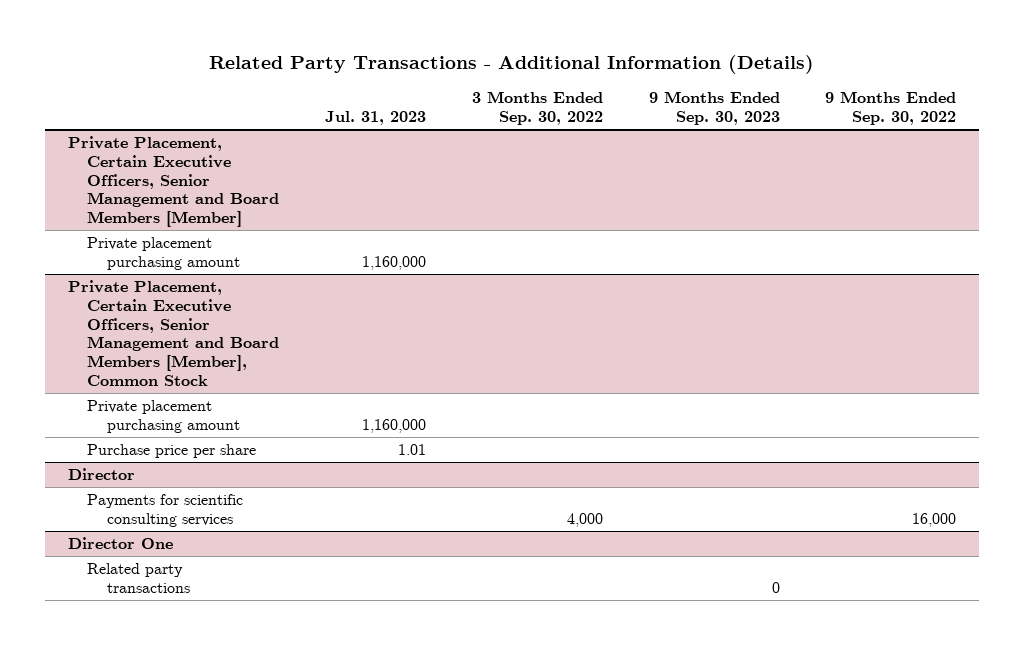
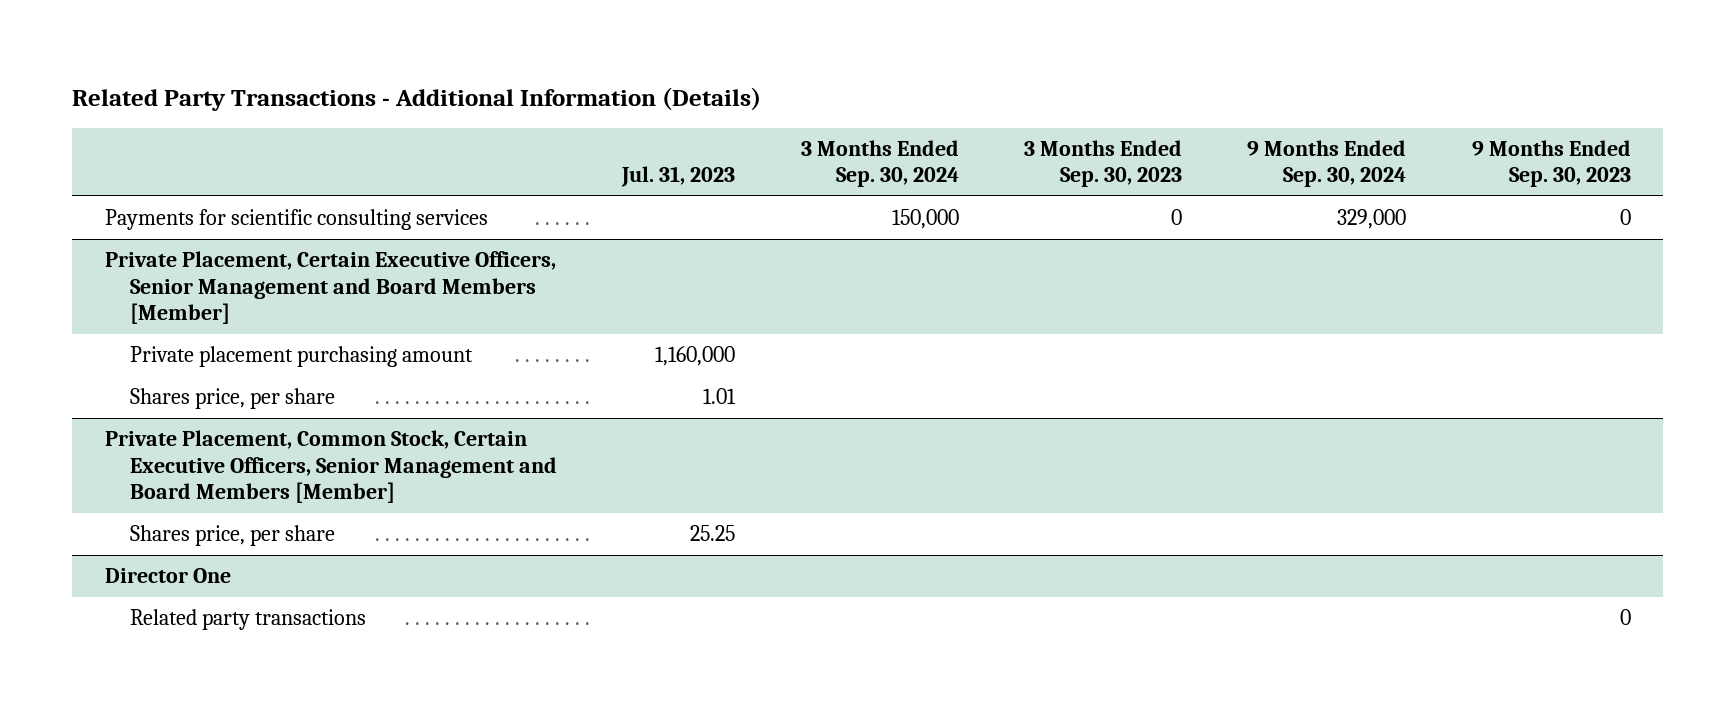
- | Jul. 31, 2023 | 3 Months Ended Sep. 30, 2022 | 9 Months Ended Sep. 30, 2023 | 9 Months Ended Sep. 30, 2022
+ | Jul. 31, 2023 | 3 Months Ended Sep. 30, 2024 | 3 Months Ended Sep. 30, 2023 | 9 Months Ended Sep. 30, 2024 | 9 Months Ended Sep. 30, 2023
+ Payments for scientific consulting services | | 150,000 | 0 | 329,000 | 0
- Private Placement, Certain Executive Officers, Senior Management and Board Members [Member], Common Stock
- Private placement purchasing amount | 1,160,000 | | |
- Purchase price per share | 1.01 | | |
- Director
- Payments for scientific consulting services | | 4,000 | | 16,000
@ Private Placement, Certain Executive Officers, Senior Management and Board Members [Member]
+ Shares price, per share | 1.01 | | | |
+ Private Placement, Common Stock, Certain Executive Officers, Senior Management and Board Members [Member]
+ Shares price, per share | 25.25 | | | |

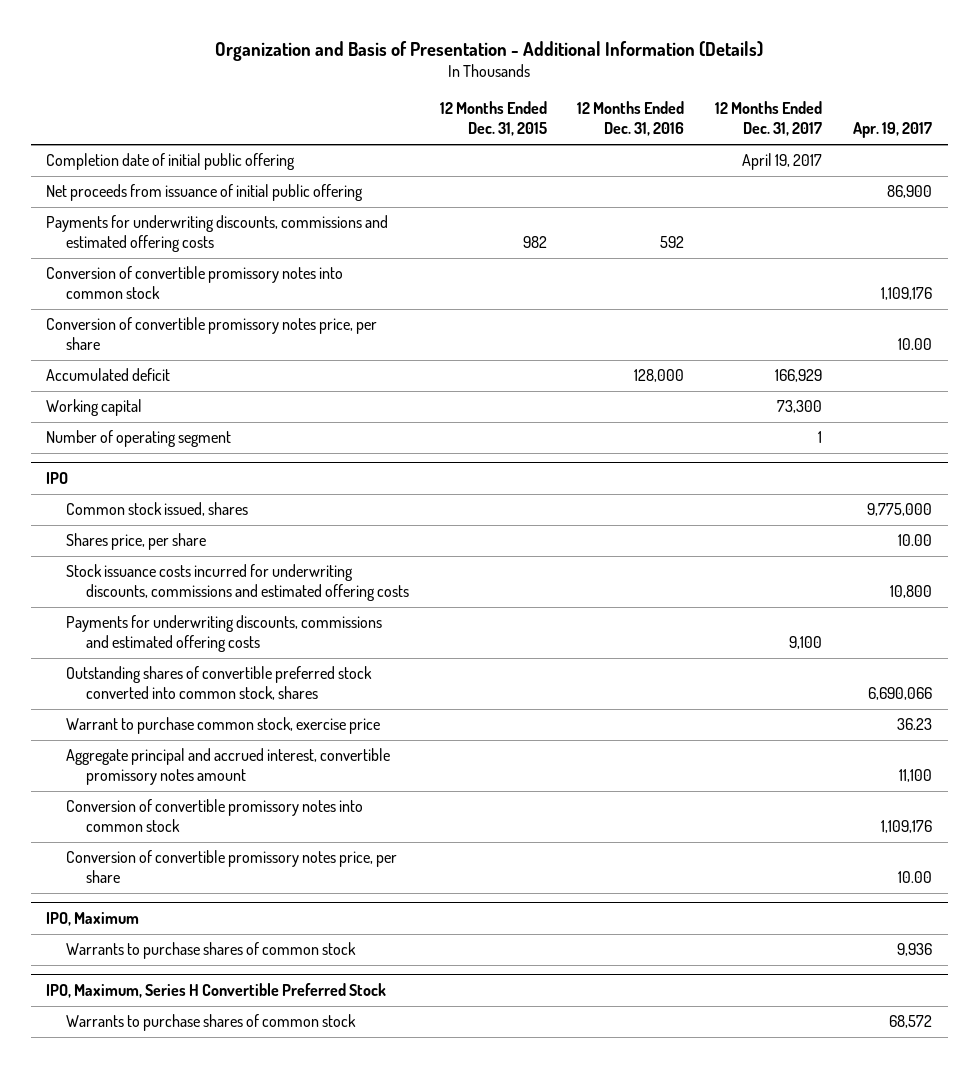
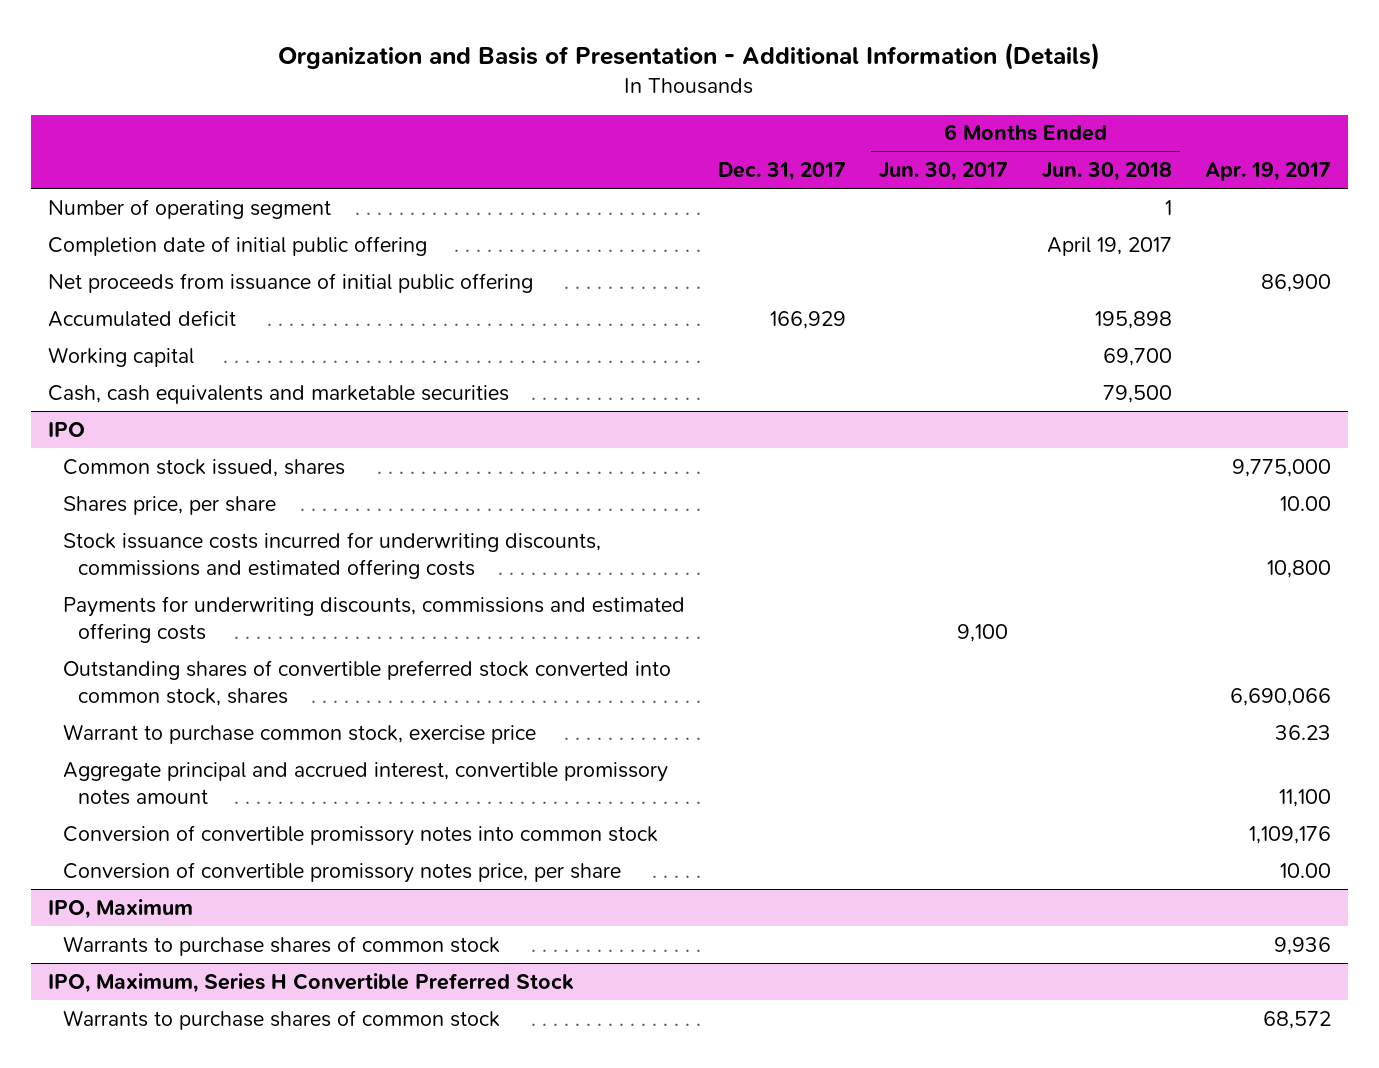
- | 12 Months Ended Dec. 31, 2015 | 12 Months Ended Dec. 31, 2016 | 12 Months Ended Dec. 31, 2017 | Apr. 19, 2017
+ | Dec. 31, 2017 | 6 Months Ended Jun. 30, 2017 | 6 Months Ended Jun. 30, 2018 | Apr. 19, 2017
moved up: Number of operating segment | | | 1 |
- Payments for underwriting discounts, commissions and estimated offering costs | 982 | 592 | |
- Conversion of convertible promissory notes into common stock | | | | 1,109,176
- Conversion of convertible promissory notes price, per share | | | | 10.00
+ Cash, cash equivalents and marketable securities | | | 79,500 |

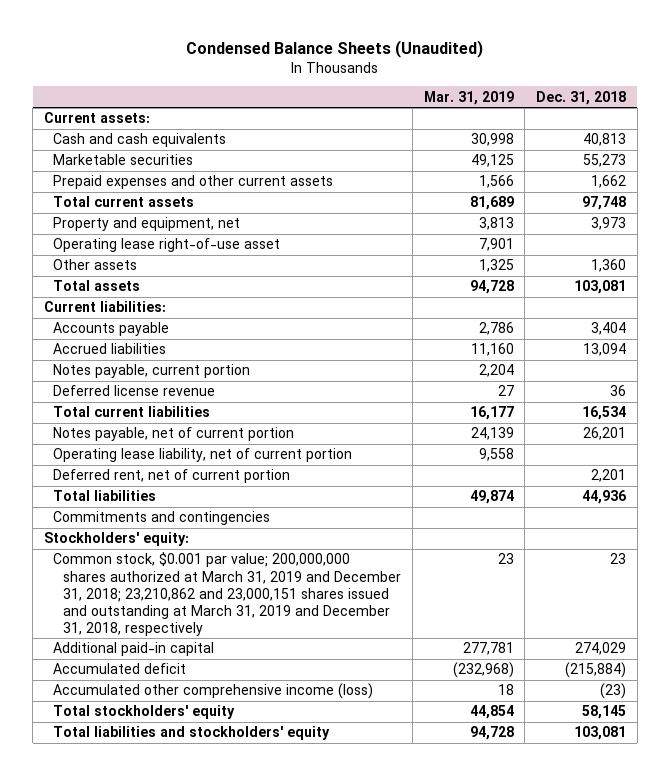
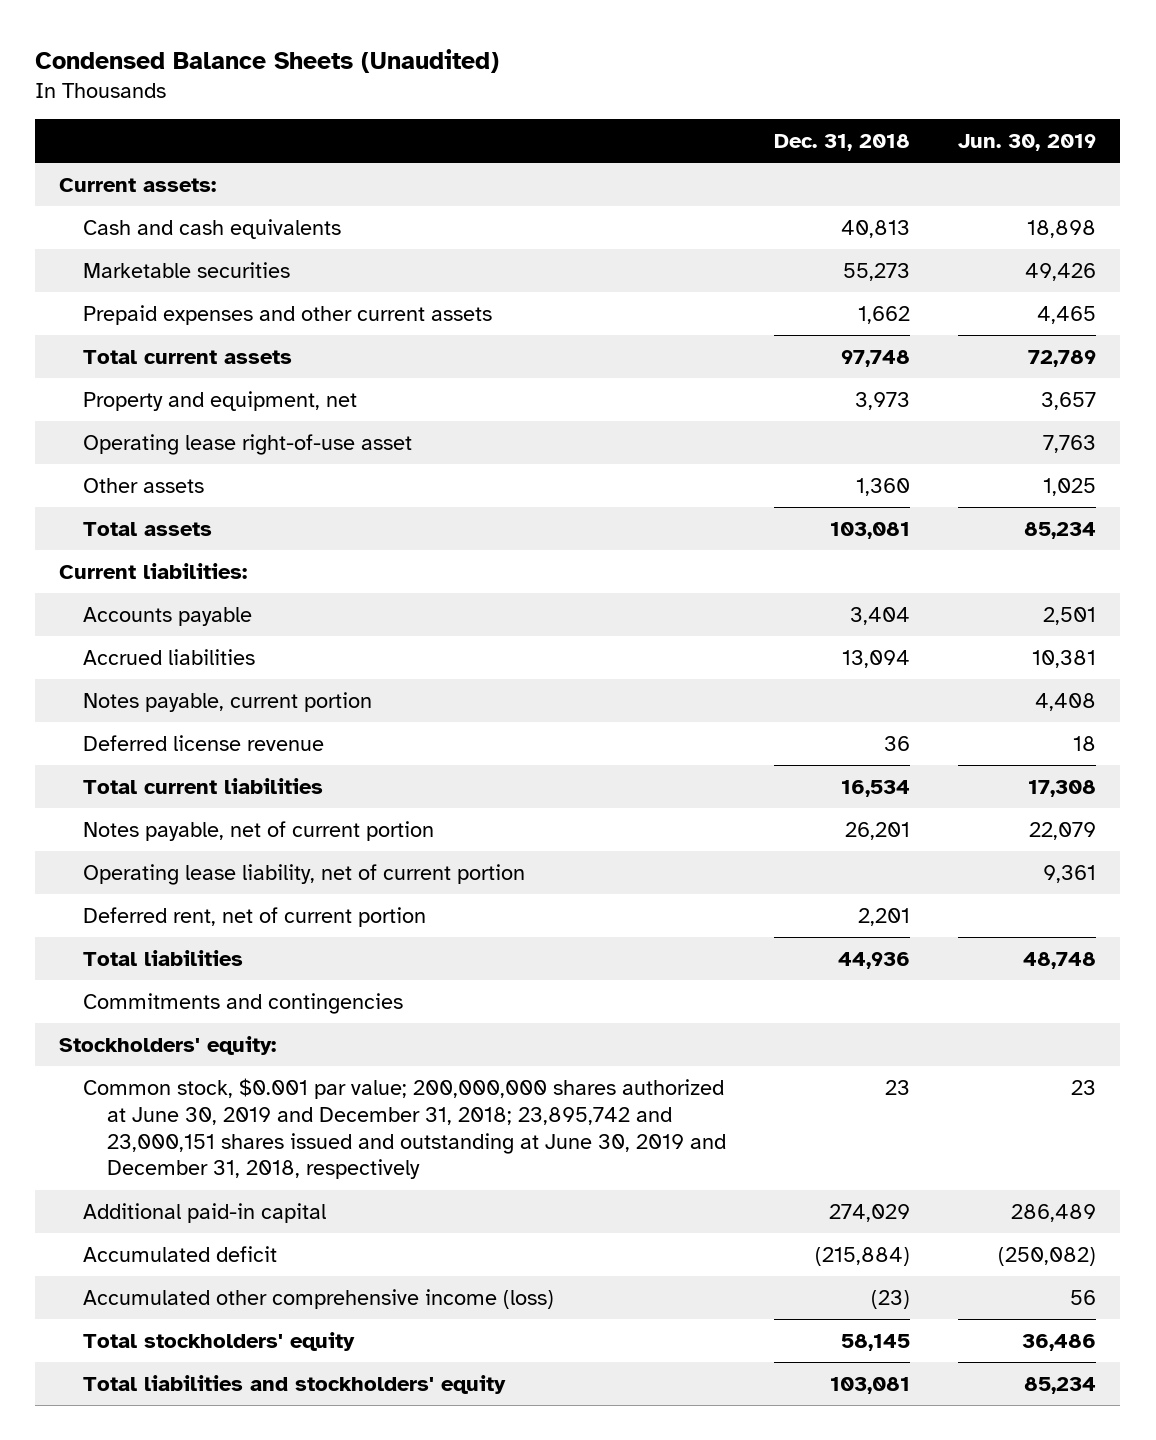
- | Mar. 31, 2019 | Dec. 31, 2018
+ | Dec. 31, 2018 | Jun. 30, 2019
- Common stock, $0.001 par value; 200,000,000 shares authorized at March 31, 2019 and December 31, 2018; 23,210,862 and 23,000,151 shares issued and outstanding at March 31, 2019 and December 31, 2018, respectively | 23 | 23
+ Common stock, $0.001 par value; 200,000,000 shares authorized at June 30, 2019 and December 31, 2018; 23,895,742 and 23,000,151 shares issued and outstanding at June 30, 2019 and December 31, 2018, respectively | 23 | 23

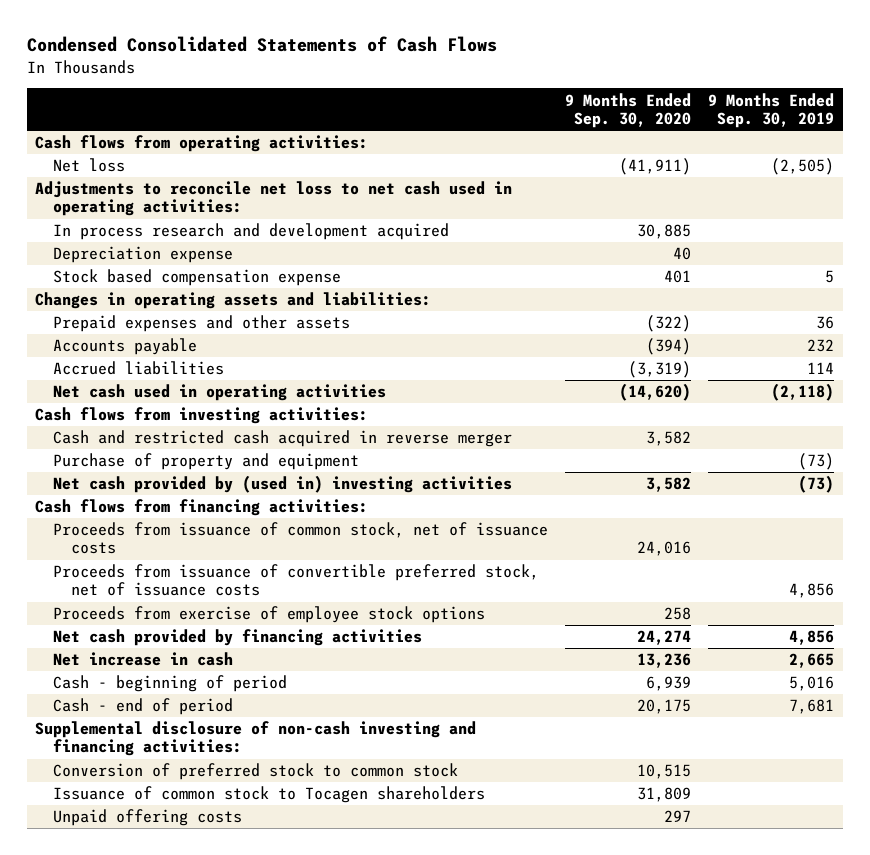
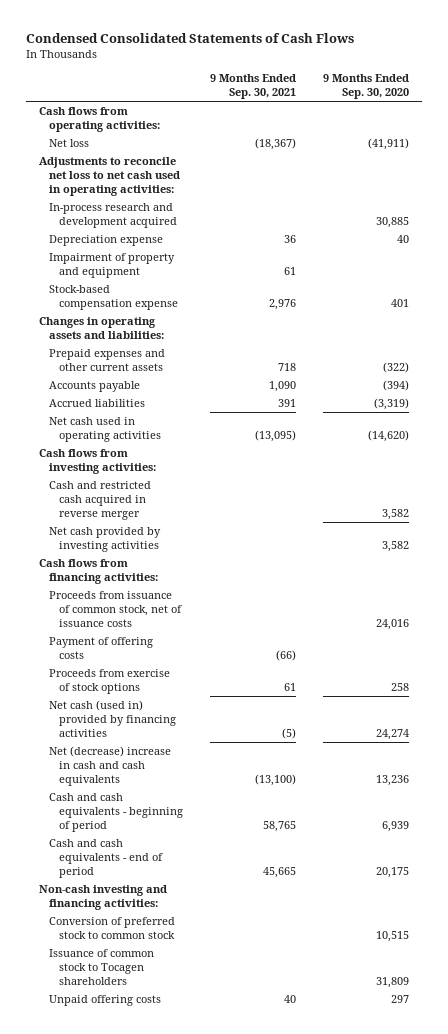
- | 9 Months Ended Sep. 30, 2020 | 9 Months Ended Sep. 30, 2019
+ | 9 Months Ended Sep. 30, 2021 | 9 Months Ended Sep. 30, 2020
- In process research and development acquired | 30,885 |
+ In-process research and development acquired | | 30,885
- Stock based compensation expense | 401 | 5
+ Impairment of property and equipment | 61 |
+ Stock-based compensation expense | 2,976 | 401
- Prepaid expenses and other assets | (322) | 36
+ Prepaid expenses and other current assets | 718 | (322)
- Purchase of property and equipment | | (73)
- Net cash provided by (used in) investing activities | 3,582 | (73)
+ Net cash provided by investing activities | | 3,582
- Proceeds from issuance of convertible preferred stock, net of issuance costs | | 4,856
- Proceeds from exercise of employee stock options | 258 |
- Net cash provided by financing activities | 24,274 | 4,856
- Net increase in cash | 13,236 | 2,665
- Cash - beginning of period | 6,939 | 5,016
- Cash - end of period | 20,175 | 7,681
- Supplemental disclosure of non-cash investing and financing activities:
+ Payment of offering costs | (66) |
+ Proceeds from exercise of stock options | 61 | 258
+ Net cash (used in) provided by financing activities | (5) | 24,274
+ Net (decrease) increase in cash and cash equivalents | (13,100) | 13,236
+ Cash and cash equivalents - beginning of period | 58,765 | 6,939
+ Cash and cash equivalents - end of period | 45,665 | 20,175
+ Non-cash investing and financing activities:

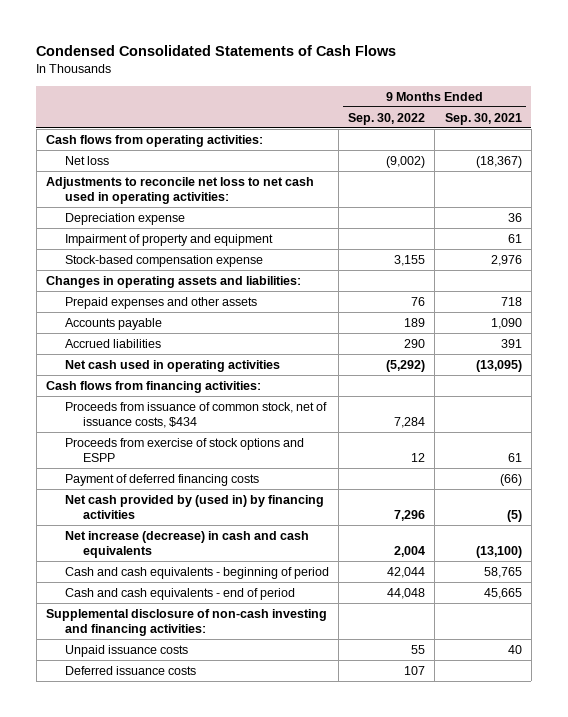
- | 9 Months Ended Sep. 30, 2021 | 9 Months Ended Sep. 30, 2020
+ | 9 Months Ended Sep. 30, 2022 | 9 Months Ended Sep. 30, 2021
- In-process research and development acquired | | 30,885
- Prepaid expenses and other current assets | 718 | (322)
+ Prepaid expenses and other assets | 76 | 718
- Cash flows from investing activities:
- Cash and restricted cash acquired in reverse merger | | 3,582
- Net cash provided by investing activities | | 3,582
- Proceeds from issuance of common stock, net of issuance costs | | 24,016
- Payment of offering costs | (66) |
- Proceeds from exercise of stock options | 61 | 258
- Net cash (used in) provided by financing activities | (5) | 24,274
- Net (decrease) increase in cash and cash equivalents | (13,100) | 13,236
+ Proceeds from issuance of common stock, net of issuance costs, $434 | 7,284 |
+ Proceeds from exercise of stock options and ESPP | 12 | 61
+ Payment of deferred financing costs | | (66)
+ Net cash provided by (used in) by financing activities | 7,296 | (5)
+ Net increase (decrease) in cash and cash equivalents | 2,004 | (13,100)
- Non-cash investing and financing activities:
- Conversion of preferred stock to common stock | | 10,515
- Issuance of common stock to Tocagen shareholders | | 31,809
- Unpaid offering costs | 40 | 297
+ Supplemental disclosure of non-cash investing and financing activities:
+ Unpaid issuance costs | 55 | 40
+ Deferred issuance costs | 107 |

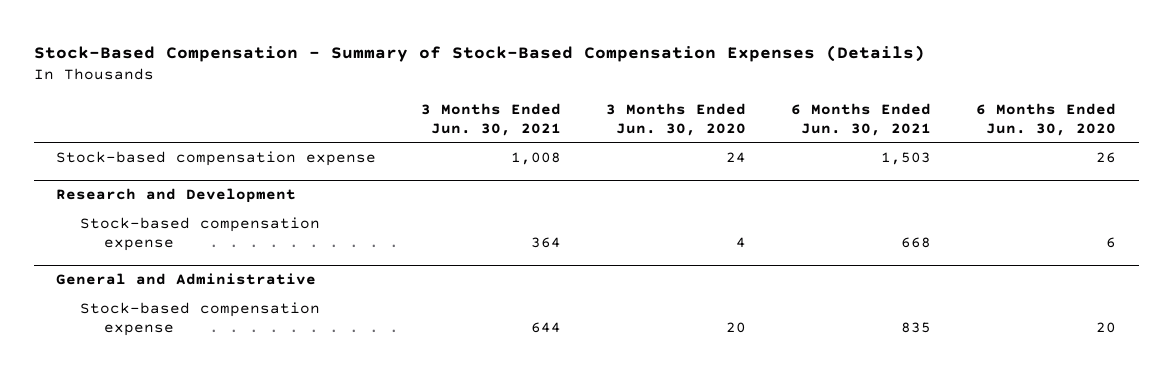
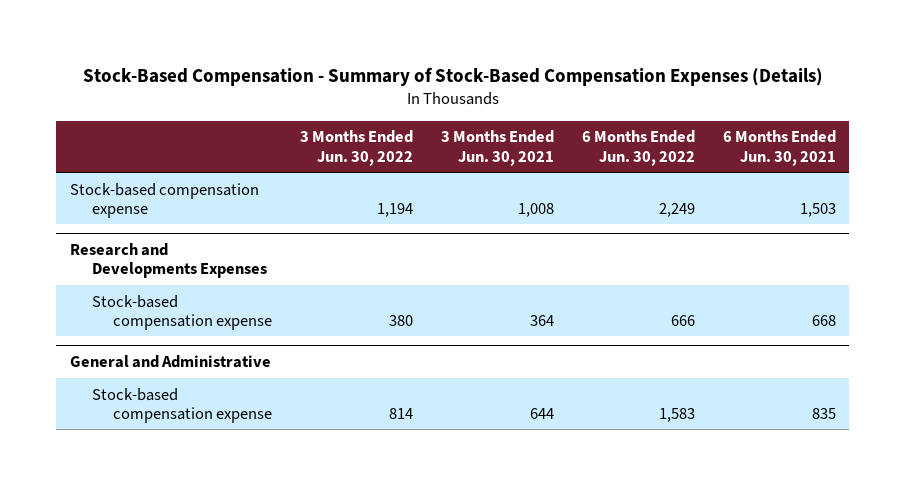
- | 3 Months Ended Jun. 30, 2021 | 3 Months Ended Jun. 30, 2020 | 6 Months Ended Jun. 30, 2021 | 6 Months Ended Jun. 30, 2020
+ | 3 Months Ended Jun. 30, 2022 | 3 Months Ended Jun. 30, 2021 | 6 Months Ended Jun. 30, 2022 | 6 Months Ended Jun. 30, 2021
- Research and Development
+ Research and Developments Expenses

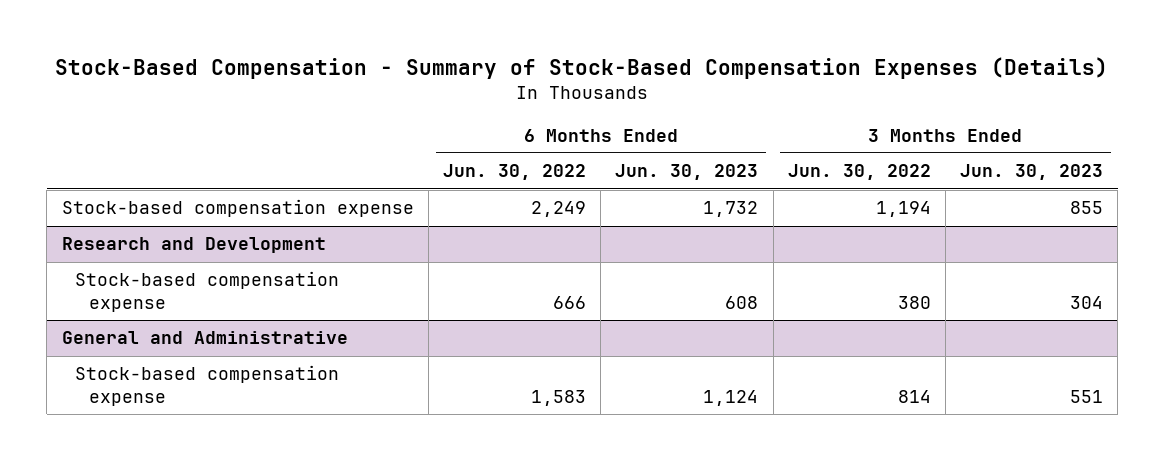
- | 3 Months Ended Jun. 30, 2022 | 3 Months Ended Jun. 30, 2021 | 6 Months Ended Jun. 30, 2022 | 6 Months Ended Jun. 30, 2021
+ | 6 Months Ended Jun. 30, 2022 | 6 Months Ended Jun. 30, 2023 | 3 Months Ended Jun. 30, 2022 | 3 Months Ended Jun. 30, 2023
- Research and Developments Expenses
+ Research and Development

